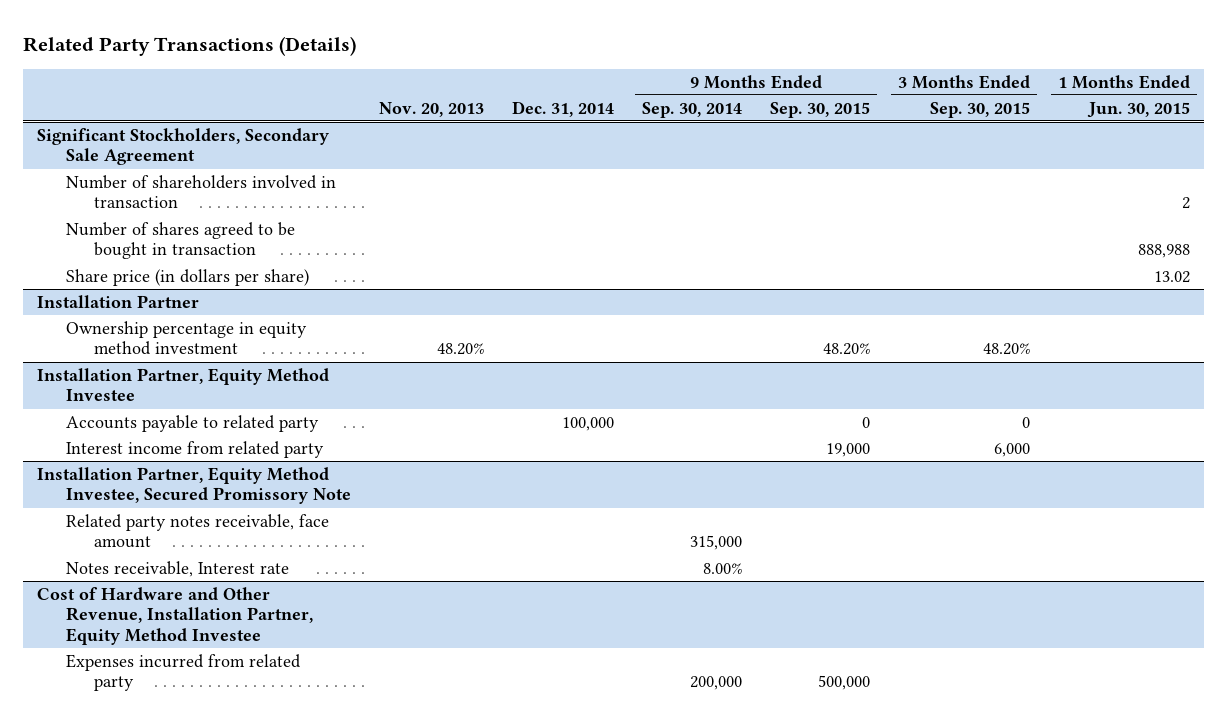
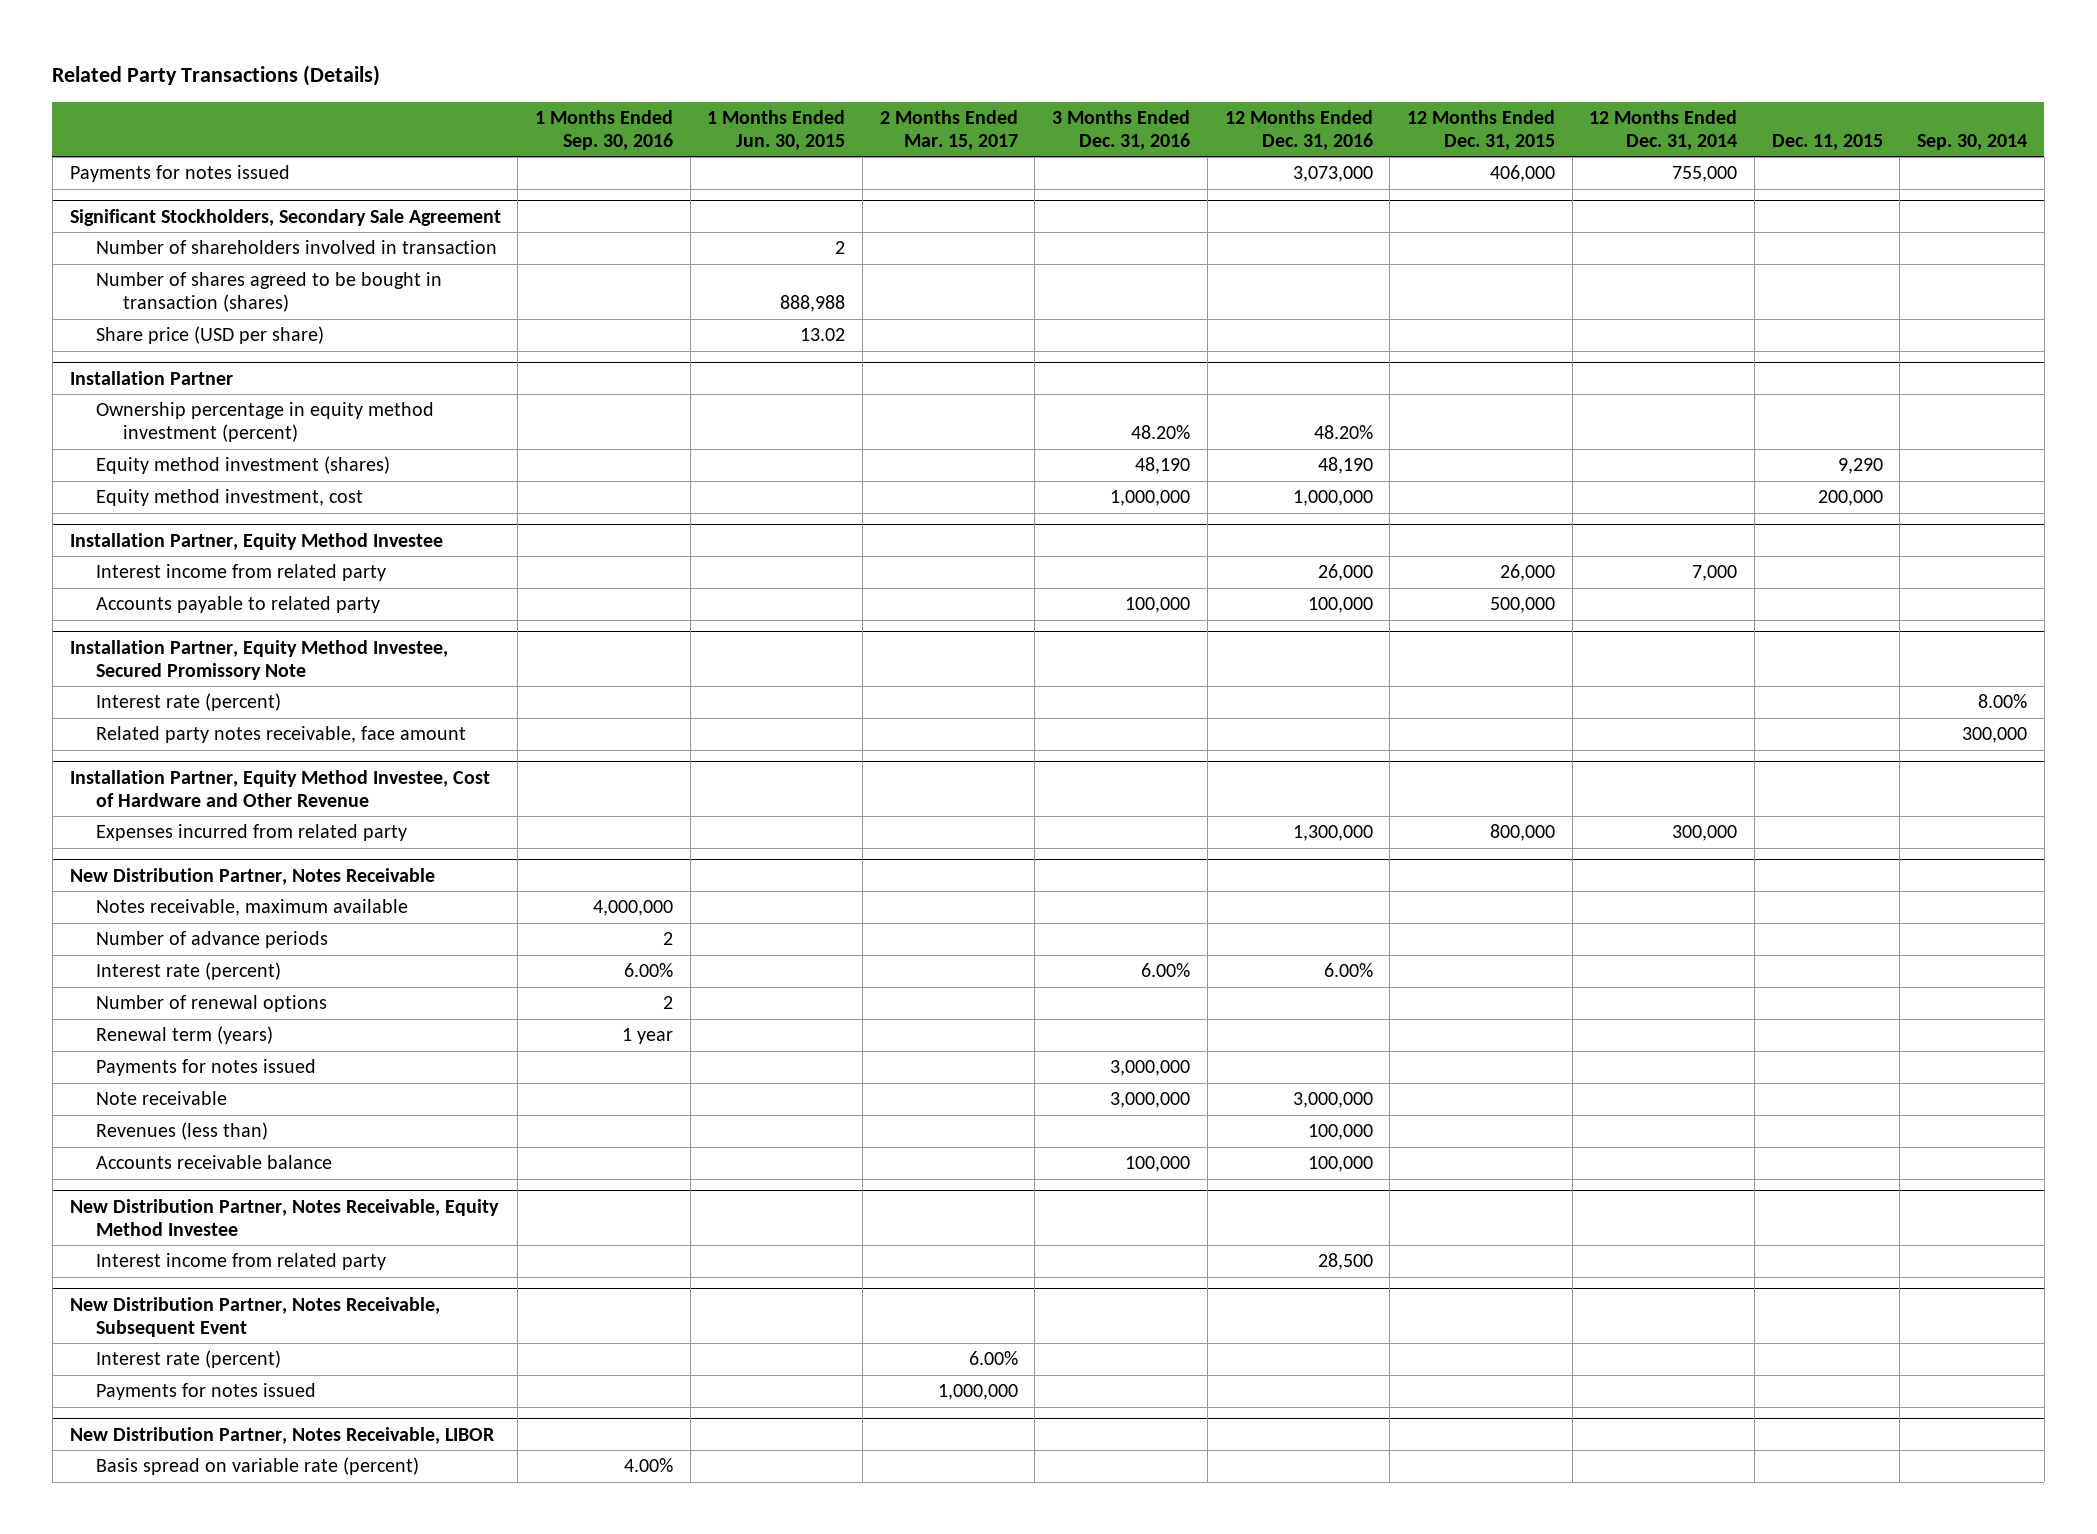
- | Nov. 20, 2013 | Dec. 31, 2014 | 9 Months Ended Sep. 30, 2014 | 9 Months Ended Sep. 30, 2015 | 3 Months Ended Sep. 30, 2015 | 1 Months Ended Jun. 30, 2015
+ | 1 Months Ended Sep. 30, 2016 | 1 Months Ended Jun. 30, 2015 | 2 Months Ended Mar. 15, 2017 | 3 Months Ended Dec. 31, 2016 | 12 Months Ended Dec. 31, 2016 | 12 Months Ended Dec. 31, 2015 | 12 Months Ended Dec. 31, 2014 | Dec. 11, 2015 | Sep. 30, 2014
+ Payments for notes issued | | | | | 3,073,000 | 406,000 | 755,000 | |
@ Significant Stockholders, Secondary Sale Agreement
- Number of shares agreed to be bought in transaction | | | | | | 888,988
- Share price (in dollars per share) | | | | | | 13.02
+ Number of shares agreed to be bought in transaction (shares) | | 888,988 | | | | | | |
+ Share price (USD per share) | | 13.02 | | | | | | |
@ Installation Partner
- Ownership percentage in equity method investment | 48.20% | | | 48.20% | 48.20% |
+ Ownership percentage in equity method investment (percent) | | | | 48.20% | 48.20% | | | |
+ Equity method investment (shares) | | | | 48,190 | 48,190 | | | 9,290 |
+ Equity method investment, cost | | | | 1,000,000 | 1,000,000 | | | 200,000 |
@ Installation Partner, Equity Method Investee
moved down: Accounts payable to related party | | | | 100,000 | 100,000 | 500,000 | | |
@ Installation Partner, Equity Method Investee, Secured Promissory Note
+ Interest rate (percent) | | | | | | | | | 8.00%
- Notes receivable, Interest rate | | | 8.00% | | |
- Cost of Hardware and Other Revenue, Installation Partner, Equity Method Investee
+ Installation Partner, Equity Method Investee, Cost of Hardware and Other Revenue
+ New Distribution Partner, Notes Receivable
+ Notes receivable, maximum available | 4,000,000 | | | | | | | |
+ Number of advance periods | 2 | | | | | | | |
+ Interest rate (percent) | 6.00% | | | 6.00% | 6.00% | | | |
+ Number of renewal options | 2 | | | | | | | |
+ Renewal term (years) | 1 year | | | | | | | |
+ Payments for notes issued | | | | 3,000,000 | | | | |
+ Note receivable | | | | 3,000,000 | 3,000,000 | | | |
+ Revenues (less than) | | | | | 100,000 | | | |
+ Accounts receivable balance | | | | 100,000 | 100,000 | | | |
+ New Distribution Partner, Notes Receivable, Equity Method Investee
+ Interest income from related party | | | | | 28,500 | | | |
+ New Distribution Partner, Notes Receivable, Subsequent Event
+ Interest rate (percent) | | | 6.00% | | | | | |
+ Payments for notes issued | | | 1,000,000 | | | | | |
+ New Distribution Partner, Notes Receivable, LIBOR
+ Basis spread on variable rate (percent) | 4.00% | | | | | | | |

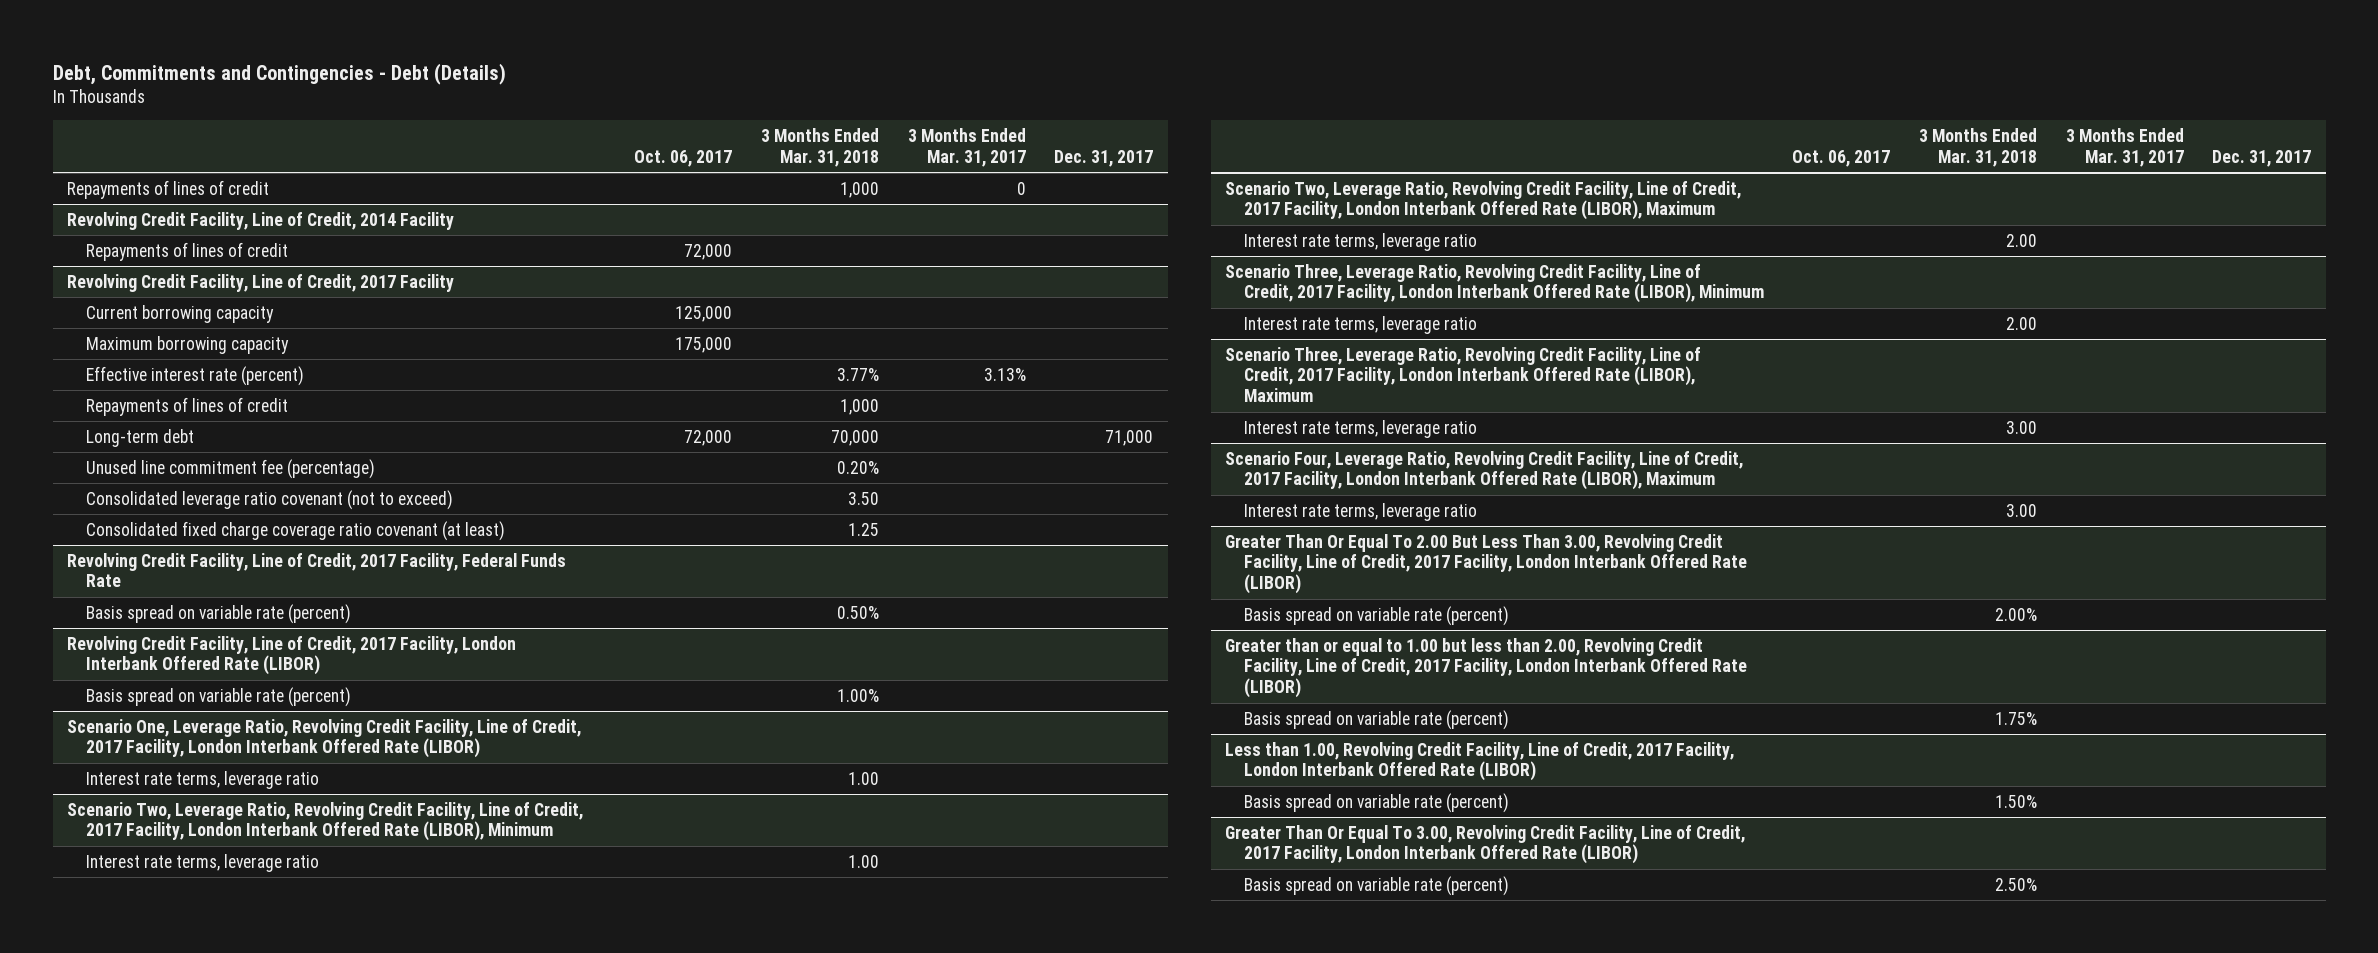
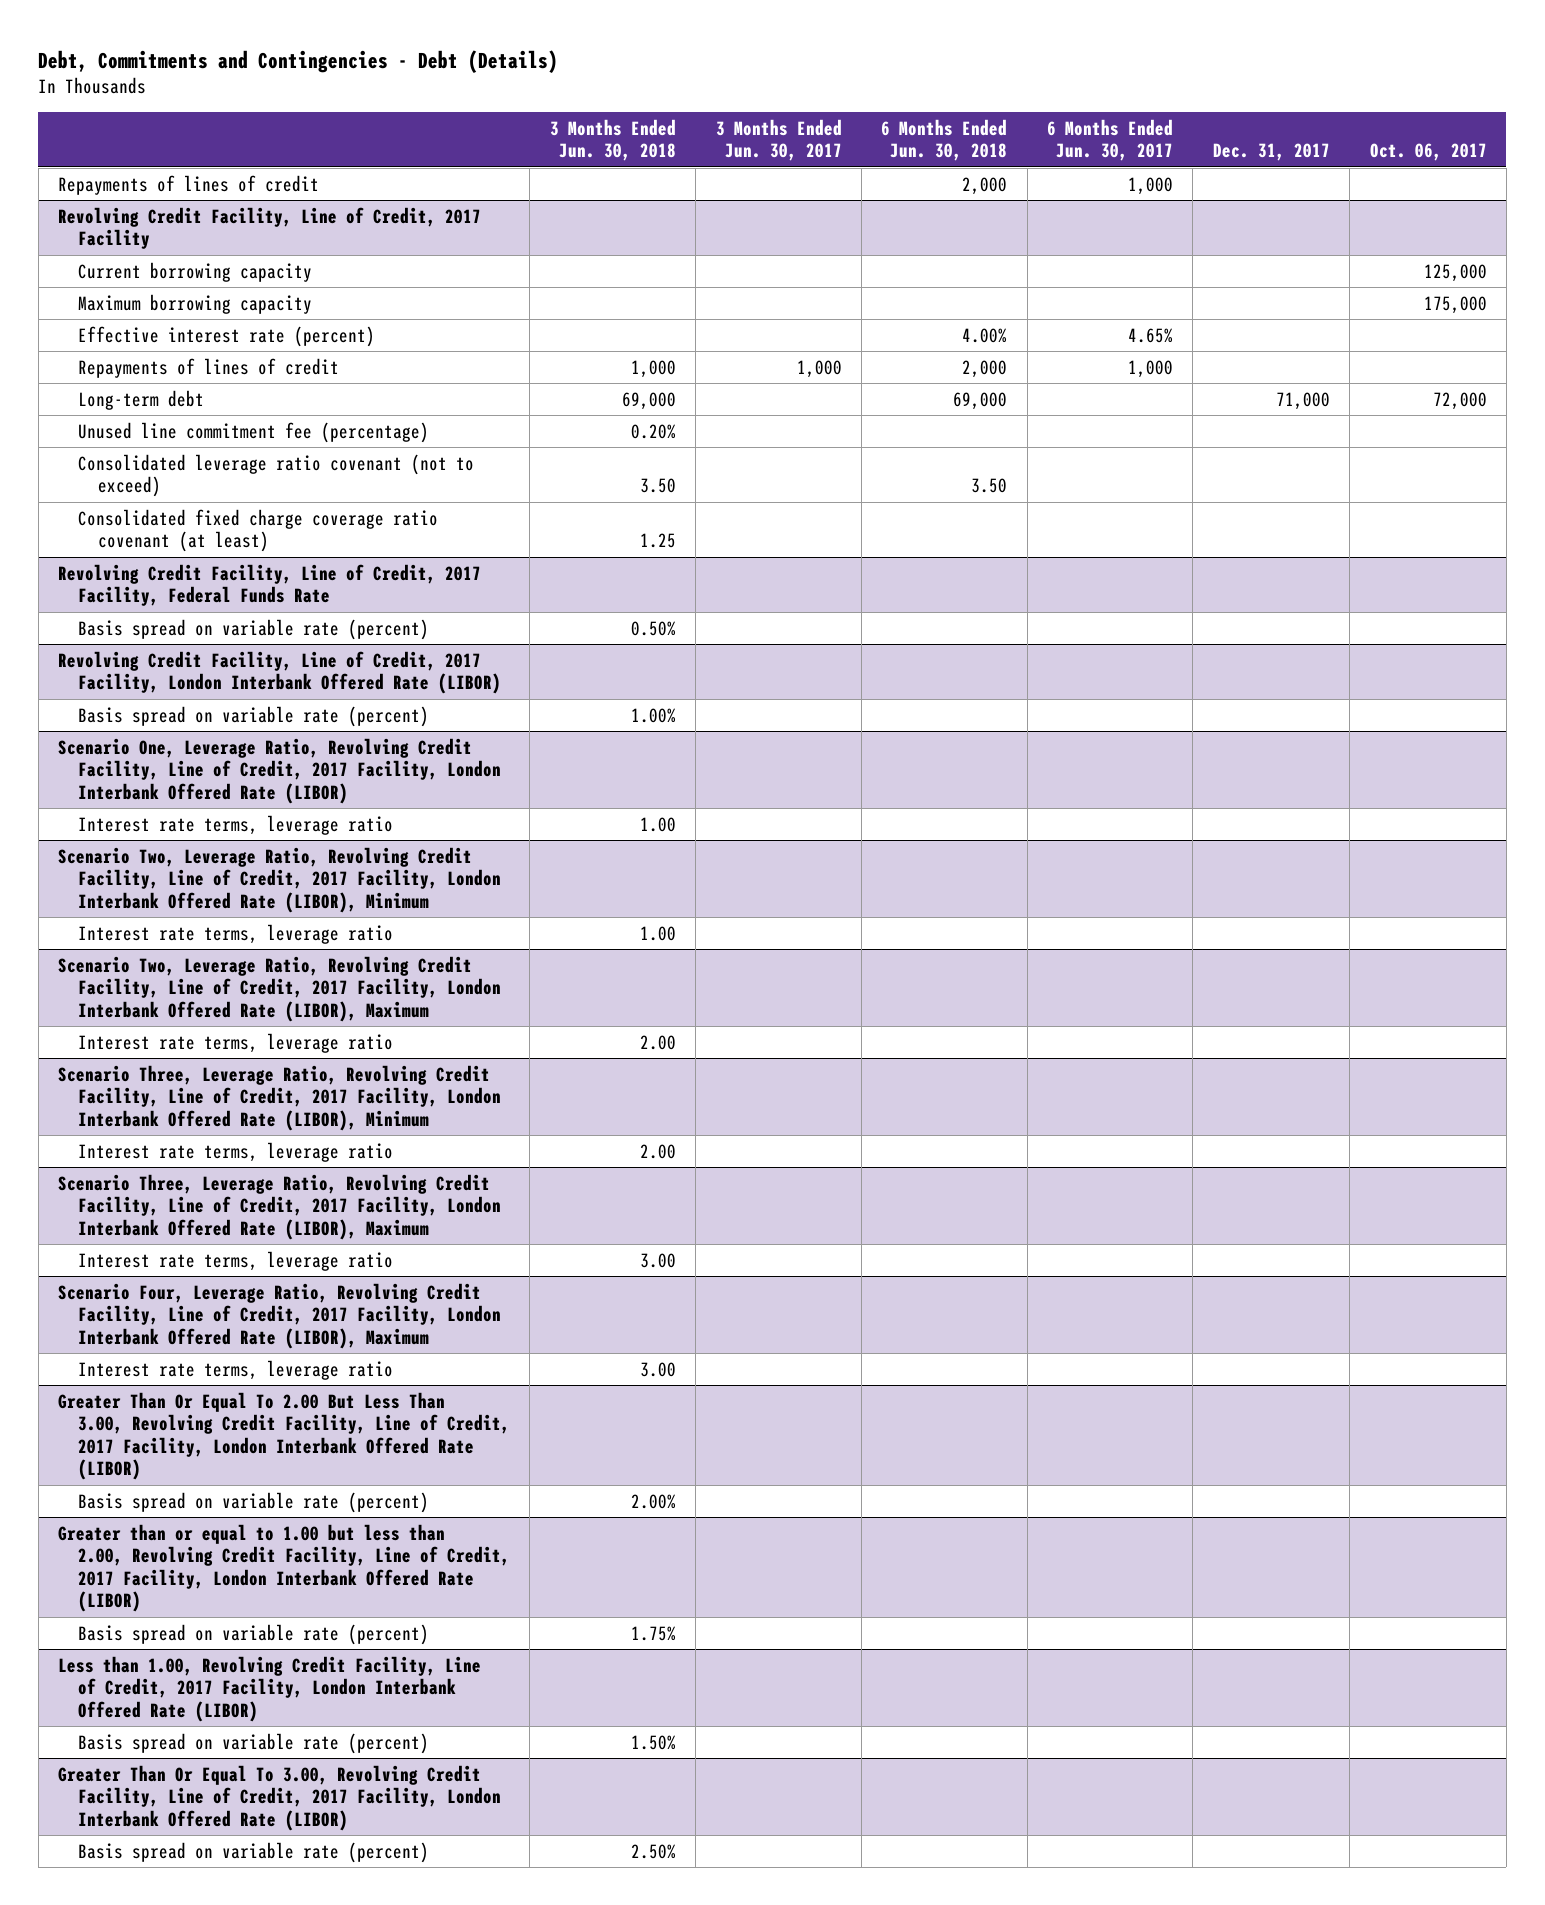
- | Oct. 06, 2017 | 3 Months Ended Mar. 31, 2018 | 3 Months Ended Mar. 31, 2017 | Dec. 31, 2017
+ | 3 Months Ended Jun. 30, 2018 | 3 Months Ended Jun. 30, 2017 | 6 Months Ended Jun. 30, 2018 | 6 Months Ended Jun. 30, 2017 | Dec. 31, 2017 | Oct. 06, 2017
- Revolving Credit Facility, Line of Credit, 2014 Facility
- Repayments of lines of credit | 72,000 | | |

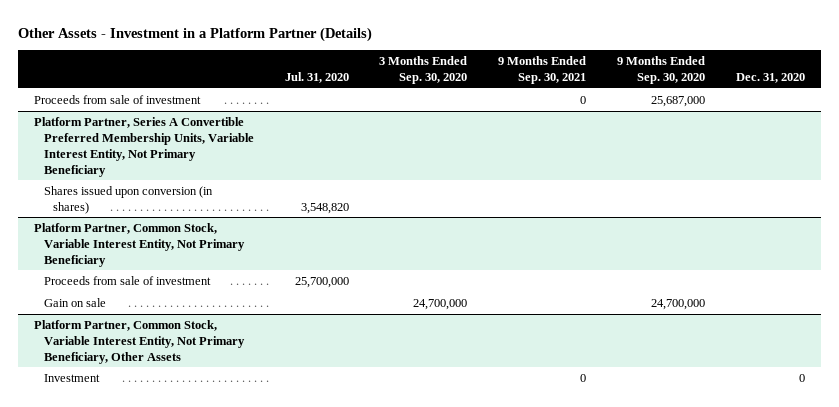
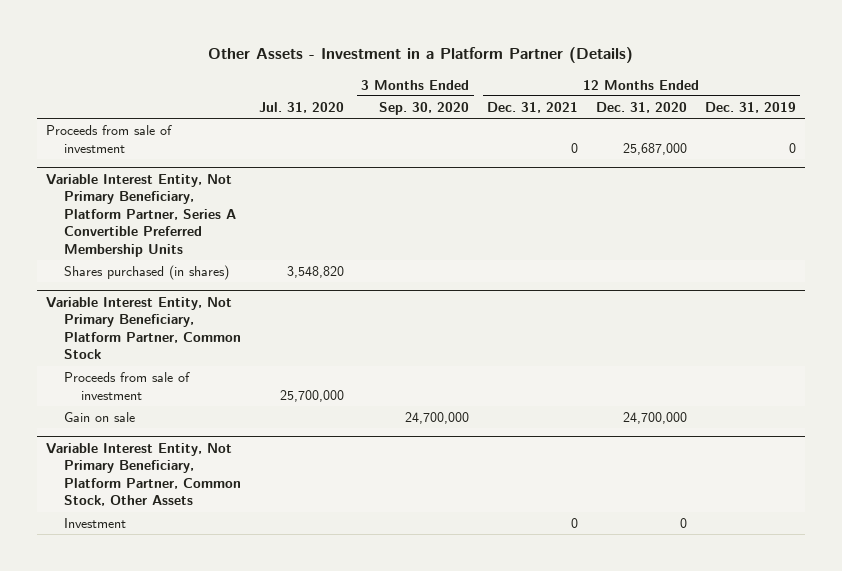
- | Jul. 31, 2020 | 3 Months Ended Sep. 30, 2020 | 9 Months Ended Sep. 30, 2021 | 9 Months Ended Sep. 30, 2020 | Dec. 31, 2020
+ | Jul. 31, 2020 | 3 Months Ended Sep. 30, 2020 | 12 Months Ended Dec. 31, 2021 | 12 Months Ended Dec. 31, 2020 | 12 Months Ended Dec. 31, 2019
- Platform Partner, Series A Convertible Preferred Membership Units, Variable Interest Entity, Not Primary Beneficiary
- Shares issued upon conversion (in shares) | 3,548,820 | | | |
- Platform Partner, Common Stock, Variable Interest Entity, Not Primary Beneficiary
+ Variable Interest Entity, Not Primary Beneficiary, Platform Partner, Series A Convertible Preferred Membership Units
+ Shares purchased (in shares) | 3,548,820 | | | |
+ Variable Interest Entity, Not Primary Beneficiary, Platform Partner, Common Stock
- Platform Partner, Common Stock, Variable Interest Entity, Not Primary Beneficiary, Other Assets
+ Variable Interest Entity, Not Primary Beneficiary, Platform Partner, Common Stock, Other Assets

